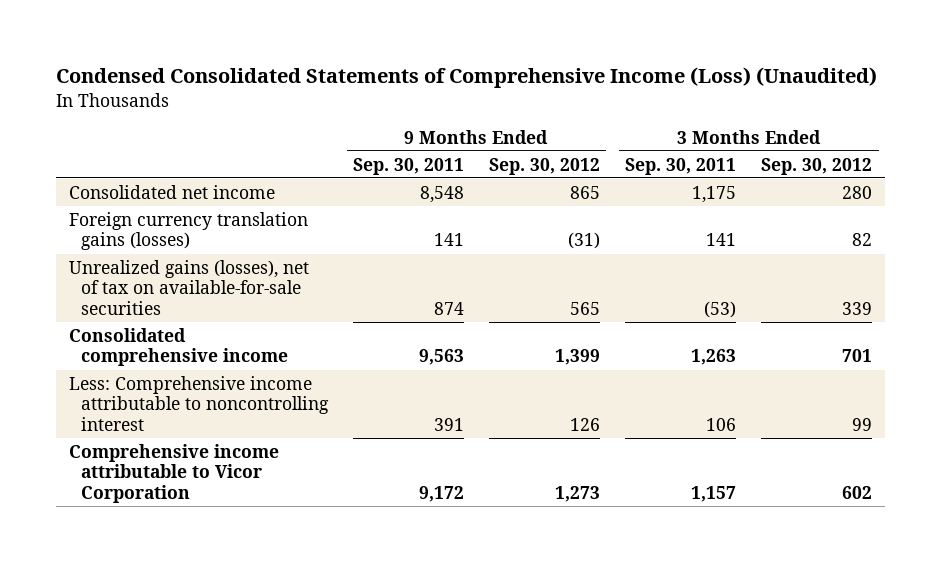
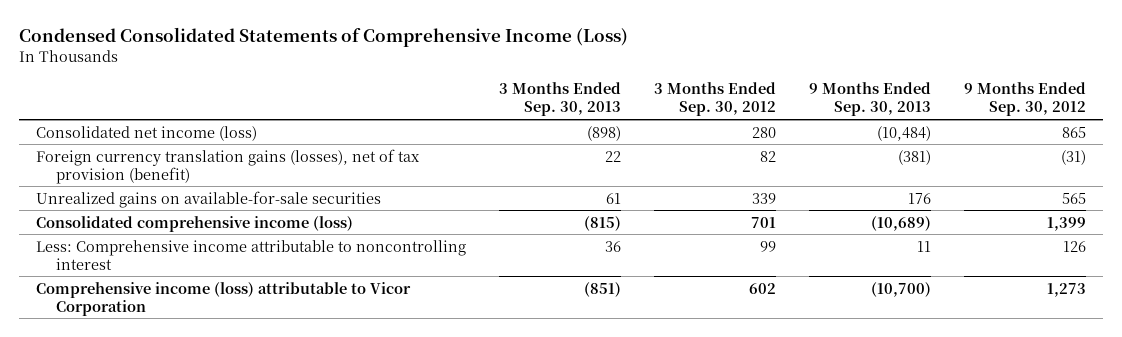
- Condensed Consolidated Statements of Comprehensive Income (Loss) (Unaudited)
+ Condensed Consolidated Statements of Comprehensive Income (Loss)
- | 9 Months Ended Sep. 30, 2011 | 9 Months Ended Sep. 30, 2012 | 3 Months Ended Sep. 30, 2011 | 3 Months Ended Sep. 30, 2012
+ | 3 Months Ended Sep. 30, 2013 | 3 Months Ended Sep. 30, 2012 | 9 Months Ended Sep. 30, 2013 | 9 Months Ended Sep. 30, 2012
- Consolidated net income | 8,548 | 865 | 1,175 | 280
- Foreign currency translation gains (losses) | 141 | (31) | 141 | 82
- Unrealized gains (losses), net of tax on available-for-sale securities | 874 | 565 | (53) | 339
- Consolidated comprehensive income | 9,563 | 1,399 | 1,263 | 701
+ Consolidated net income (loss) | (898) | 280 | (10,484) | 865
+ Foreign currency translation gains (losses), net of tax provision (benefit) | 22 | 82 | (381) | (31)
+ Unrealized gains on available-for-sale securities | 61 | 339 | 176 | 565
+ Consolidated comprehensive income (loss) | (815) | 701 | (10,689) | 1,399
- Comprehensive income attributable to Vicor Corporation | 9,172 | 1,273 | 1,157 | 602
+ Comprehensive income (loss) attributable to Vicor Corporation | (851) | 602 | (10,700) | 1,273

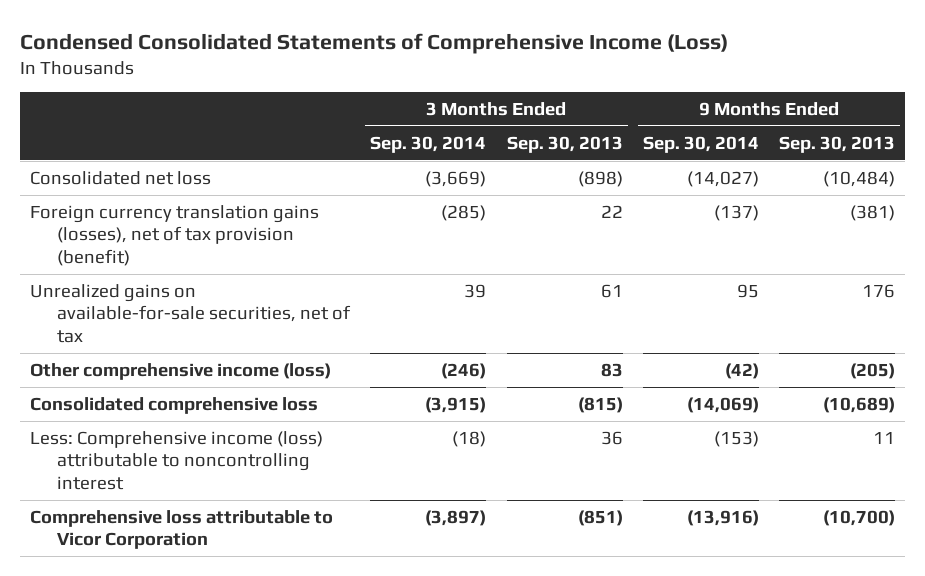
- | 3 Months Ended Sep. 30, 2013 | 3 Months Ended Sep. 30, 2012 | 9 Months Ended Sep. 30, 2013 | 9 Months Ended Sep. 30, 2012
+ | 3 Months Ended Sep. 30, 2014 | 3 Months Ended Sep. 30, 2013 | 9 Months Ended Sep. 30, 2014 | 9 Months Ended Sep. 30, 2013
- Consolidated net income (loss) | (898) | 280 | (10,484) | 865
+ Consolidated net loss | (3,669) | (898) | (14,027) | (10,484)
- Unrealized gains on available-for-sale securities | 61 | 339 | 176 | 565
- Consolidated comprehensive income (loss) | (815) | 701 | (10,689) | 1,399
- Less: Comprehensive income attributable to noncontrolling interest | 36 | 99 | 11 | 126
- Comprehensive income (loss) attributable to Vicor Corporation | (851) | 602 | (10,700) | 1,273
+ Unrealized gains on available-for-sale securities, net of tax | 39 | 61 | 95 | 176
+ Other comprehensive income (loss) | (246) | 83 | (42) | (205)
+ Consolidated comprehensive loss | (3,915) | (815) | (14,069) | (10,689)
+ Less: Comprehensive income (loss) attributable to noncontrolling interest | (18) | 36 | (153) | 11
+ Comprehensive loss attributable to Vicor Corporation | (3,897) | (851) | (13,916) | (10,700)

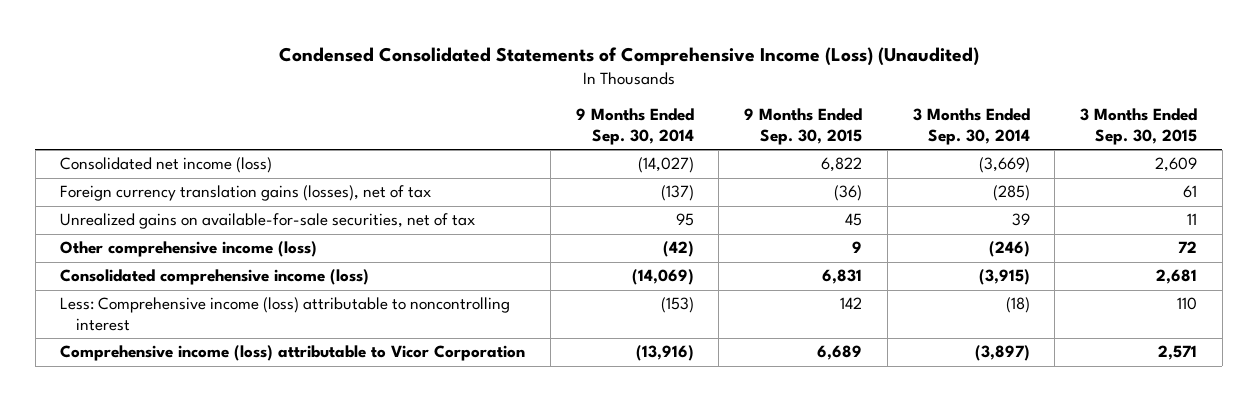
- Condensed Consolidated Statements of Comprehensive Income (Loss)
+ Condensed Consolidated Statements of Comprehensive Income (Loss) (Unaudited)
- | 3 Months Ended Sep. 30, 2014 | 3 Months Ended Sep. 30, 2013 | 9 Months Ended Sep. 30, 2014 | 9 Months Ended Sep. 30, 2013
+ | 9 Months Ended Sep. 30, 2014 | 9 Months Ended Sep. 30, 2015 | 3 Months Ended Sep. 30, 2014 | 3 Months Ended Sep. 30, 2015
- Consolidated net loss | (3,669) | (898) | (14,027) | (10,484)
- Foreign currency translation gains (losses), net of tax provision (benefit) | (285) | 22 | (137) | (381)
+ Consolidated net income (loss) | (14,027) | 6,822 | (3,669) | 2,609
+ Foreign currency translation gains (losses), net of tax | (137) | (36) | (285) | 61
- Consolidated comprehensive loss | (3,915) | (815) | (14,069) | (10,689)
+ Consolidated comprehensive income (loss) | (14,069) | 6,831 | (3,915) | 2,681
- Comprehensive loss attributable to Vicor Corporation | (3,897) | (851) | (13,916) | (10,700)
+ Comprehensive income (loss) attributable to Vicor Corporation | (13,916) | 6,689 | (3,897) | 2,571

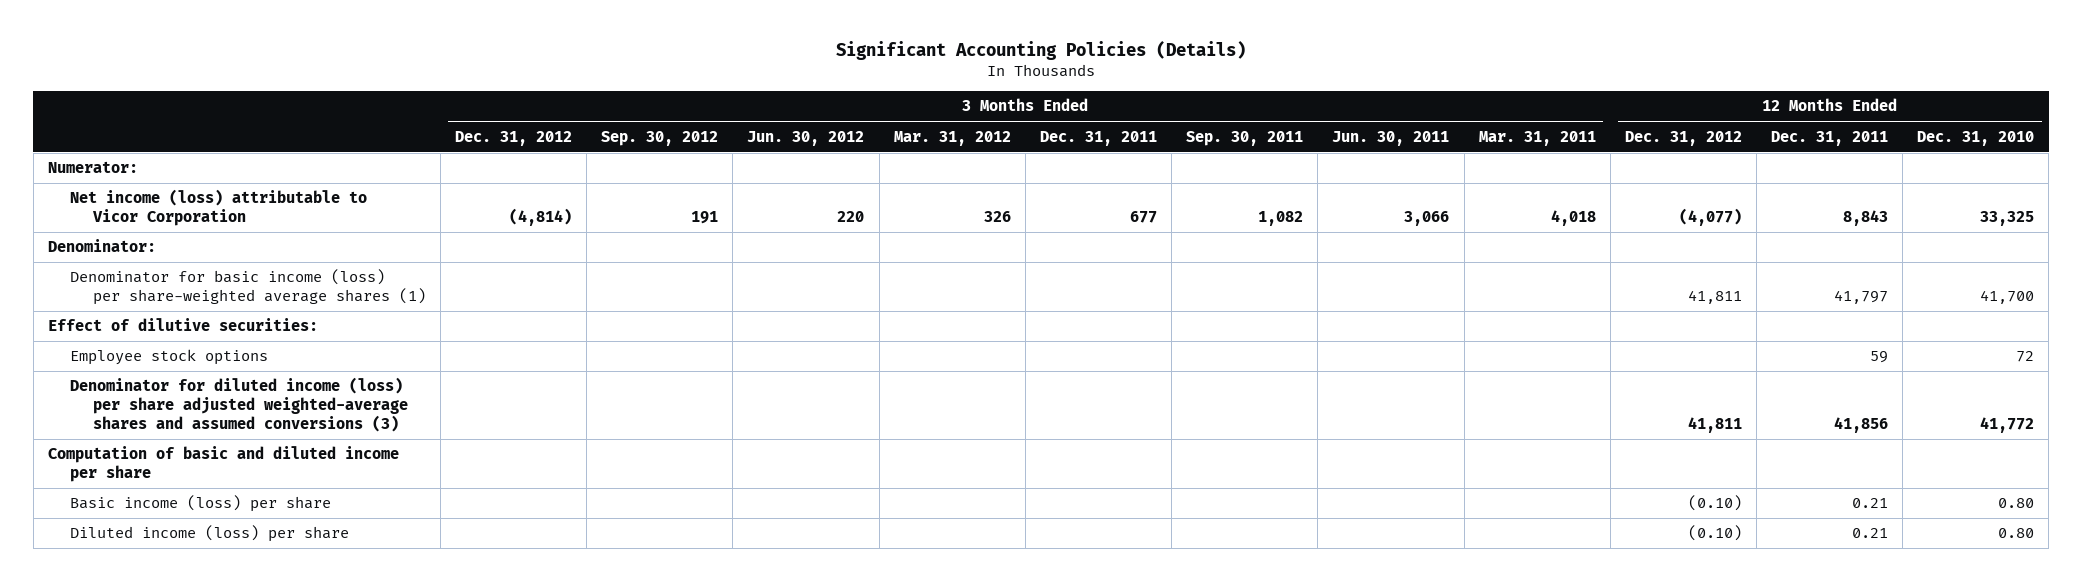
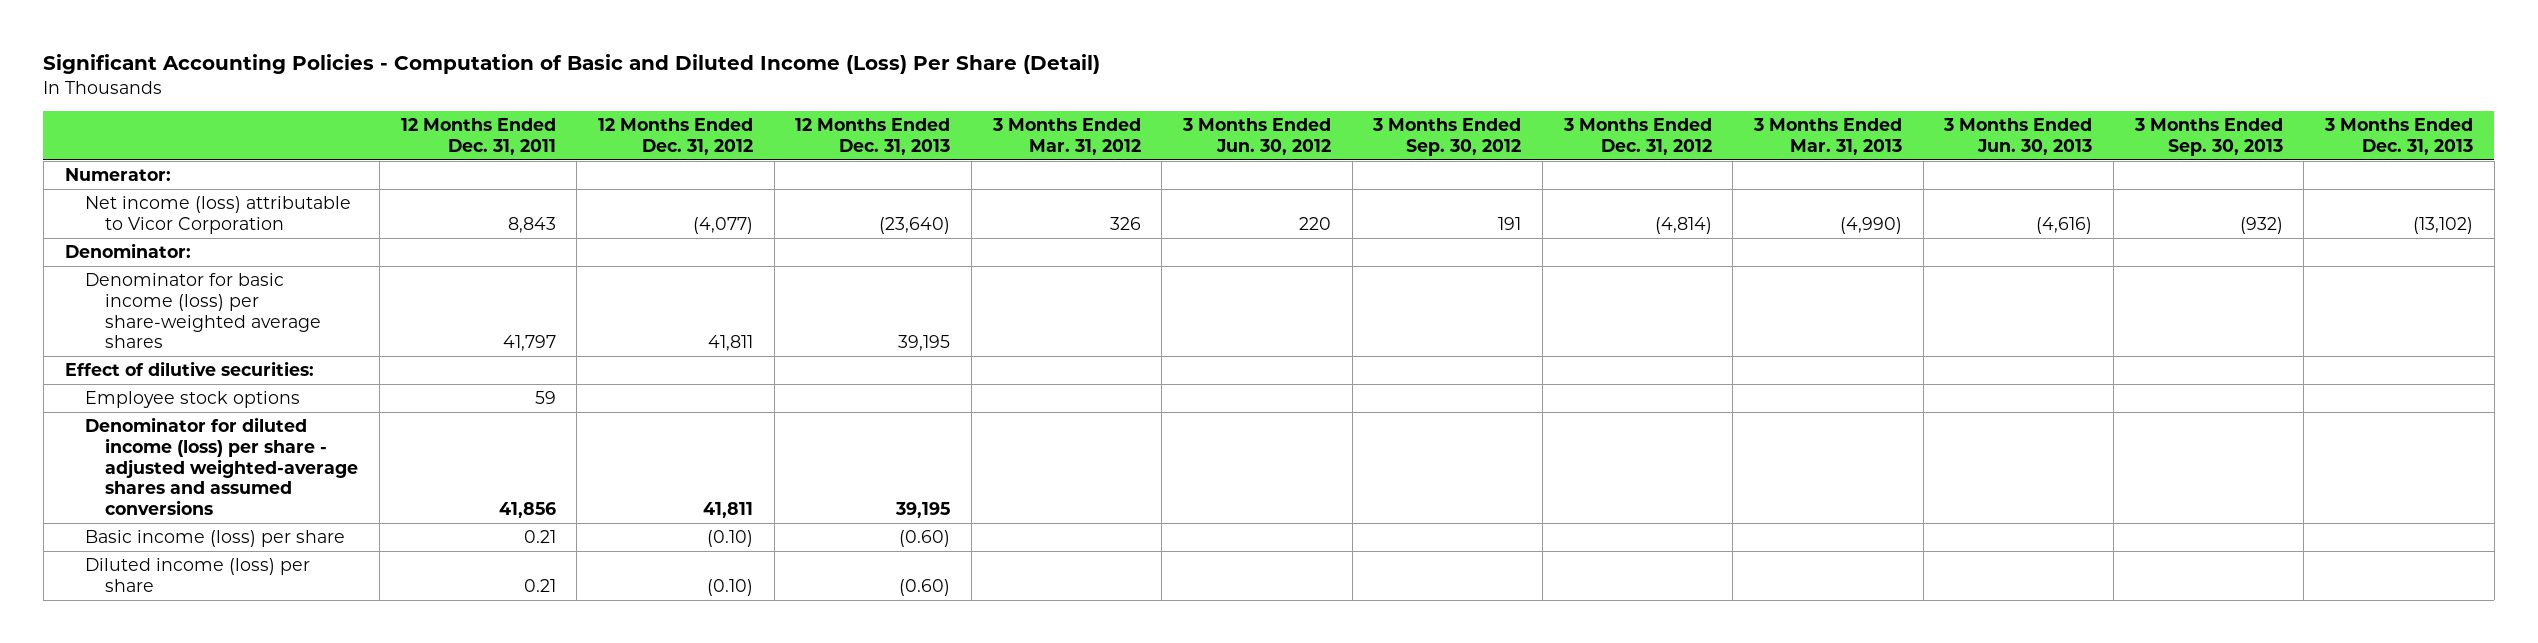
- Significant Accounting Policies (Details)
+ Significant Accounting Policies - Computation of Basic and Diluted Income (Loss) Per Share (Detail)
- | 3 Months Ended Dec. 31, 2012 | 3 Months Ended Sep. 30, 2012 | 3 Months Ended Jun. 30, 2012 | 3 Months Ended Mar. 31, 2012 | 3 Months Ended Dec. 31, 2011 | 3 Months Ended Sep. 30, 2011 | 3 Months Ended Jun. 30, 2011 | 3 Months Ended Mar. 31, 2011 | 12 Months Ended Dec. 31, 2012 | 12 Months Ended Dec. 31, 2011 | 12 Months Ended Dec. 31, 2010
+ | 12 Months Ended Dec. 31, 2011 | 12 Months Ended Dec. 31, 2012 | 12 Months Ended Dec. 31, 2013 | 3 Months Ended Mar. 31, 2012 | 3 Months Ended Jun. 30, 2012 | 3 Months Ended Sep. 30, 2012 | 3 Months Ended Dec. 31, 2012 | 3 Months Ended Mar. 31, 2013 | 3 Months Ended Jun. 30, 2013 | 3 Months Ended Sep. 30, 2013 | 3 Months Ended Dec. 31, 2013
- Denominator for basic income (loss) per share-weighted average shares (1) | | | | | | | | | 41,811 | 41,797 | 41,700
+ Denominator for basic income (loss) per share-weighted average shares | 41,797 | 41,811 | 39,195 | | | | | | | |
- Denominator for diluted income (loss) per share adjusted weighted-average shares and assumed conversions (3) | | | | | | | | | 41,811 | 41,856 | 41,772
- Computation of basic and diluted income per share
+ Denominator for diluted income (loss) per share - adjusted weighted-average shares and assumed conversions | 41,856 | 41,811 | 39,195 | | | | | | | |

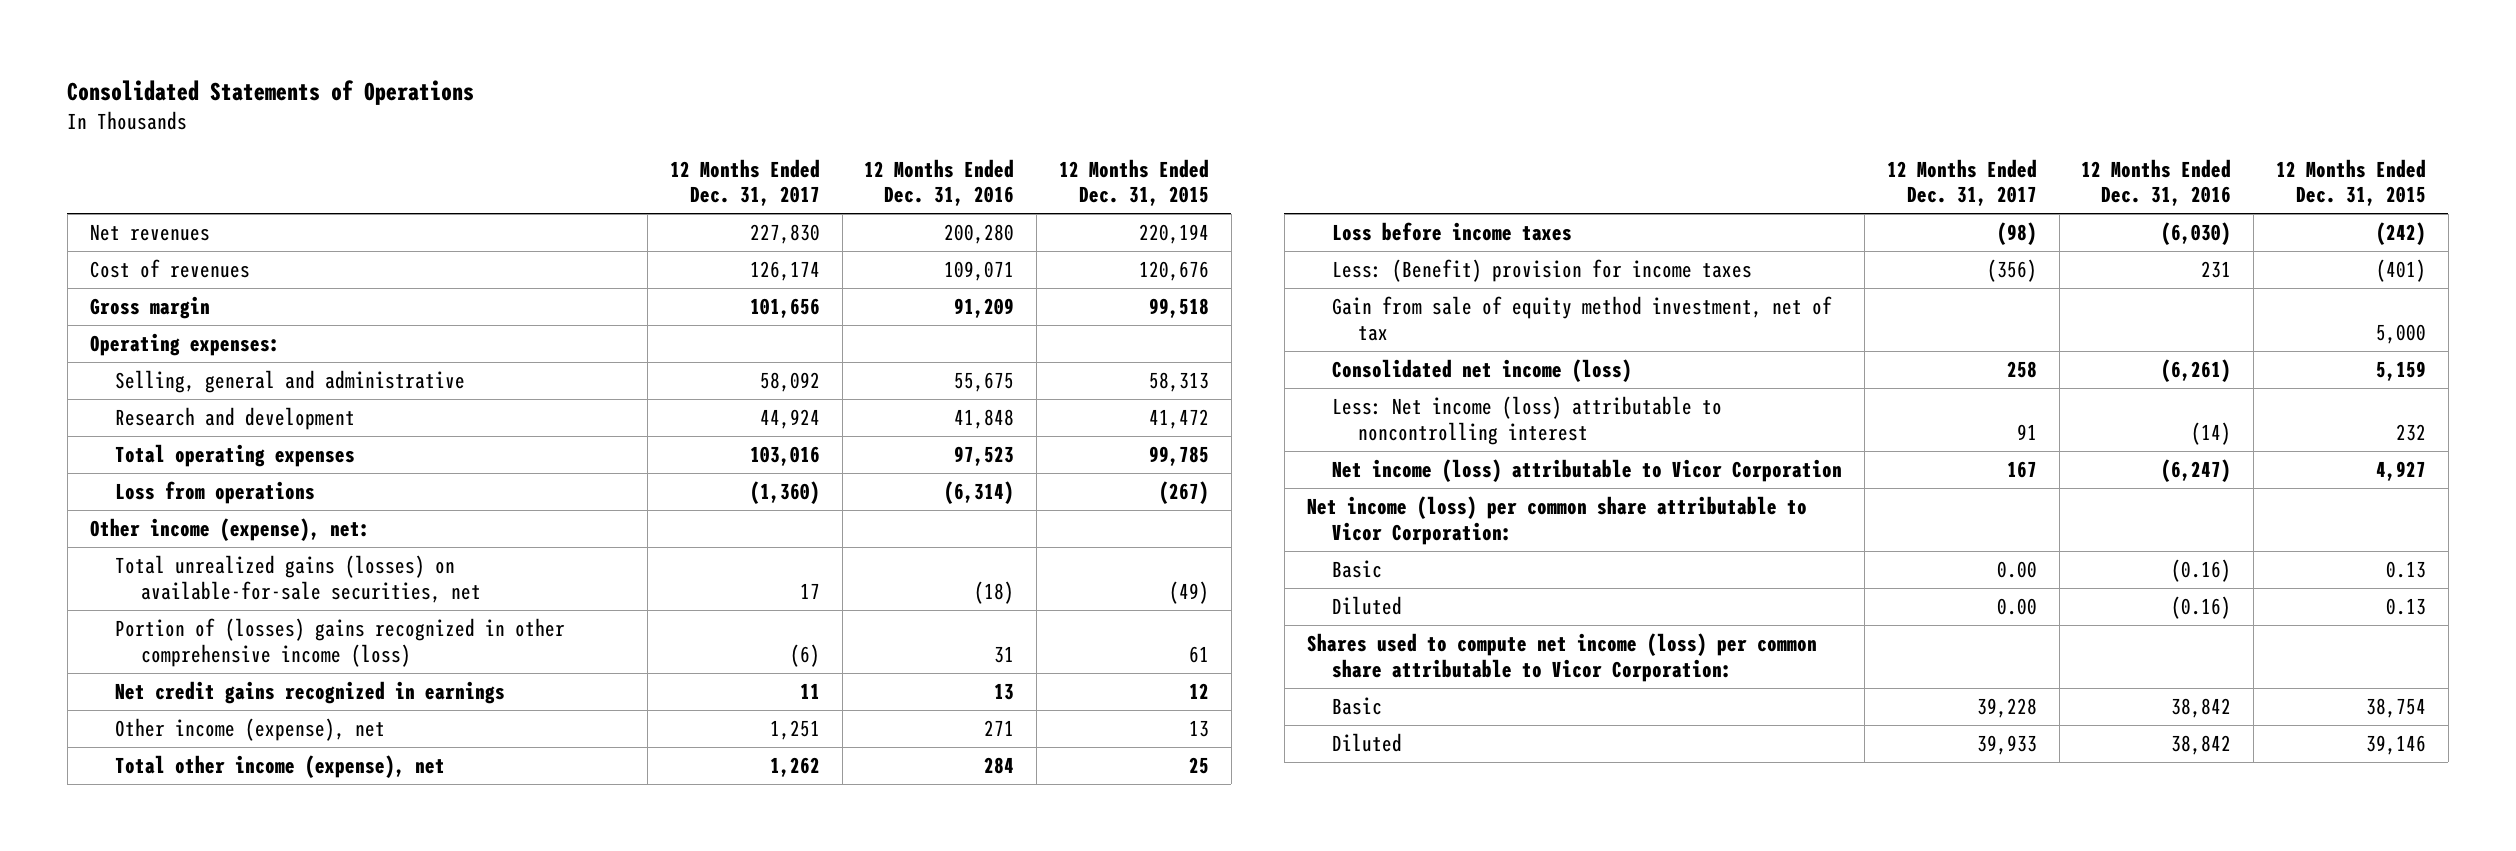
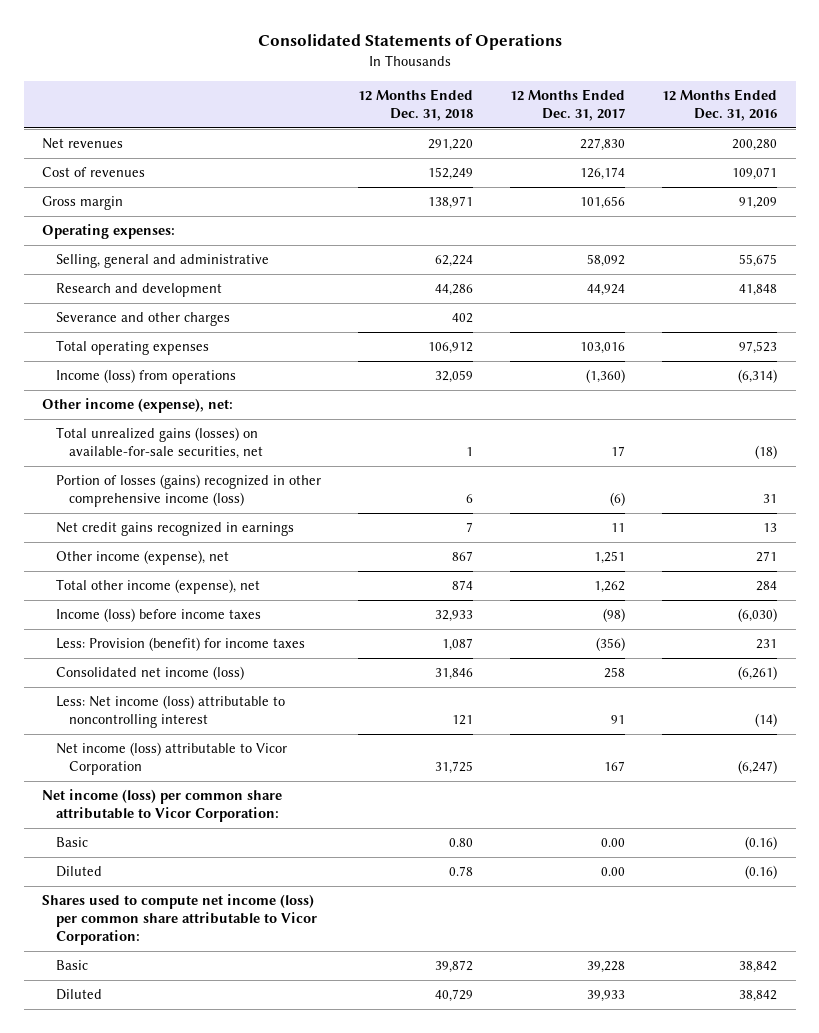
- | 12 Months Ended Dec. 31, 2017 | 12 Months Ended Dec. 31, 2016 | 12 Months Ended Dec. 31, 2015
+ | 12 Months Ended Dec. 31, 2018 | 12 Months Ended Dec. 31, 2017 | 12 Months Ended Dec. 31, 2016
+ Severance and other charges | 402 | |
- Loss from operations | (1,360) | (6,314) | (267)
+ Income (loss) from operations | 32,059 | (1,360) | (6,314)
- Portion of (losses) gains recognized in other comprehensive income (loss) | (6) | 31 | 61
+ Portion of losses (gains) recognized in other comprehensive income (loss) | 6 | (6) | 31
- Loss before income taxes | (98) | (6,030) | (242)
- Less: (Benefit) provision for income taxes | (356) | 231 | (401)
- Gain from sale of equity method investment, net of tax | | | 5,000
+ Income (loss) before income taxes | 32,933 | (98) | (6,030)
+ Less: Provision (benefit) for income taxes | 1,087 | (356) | 231

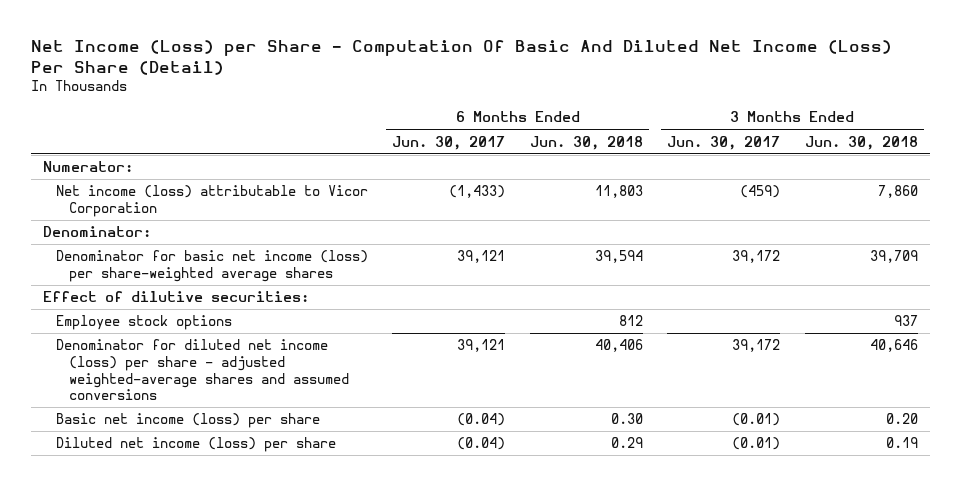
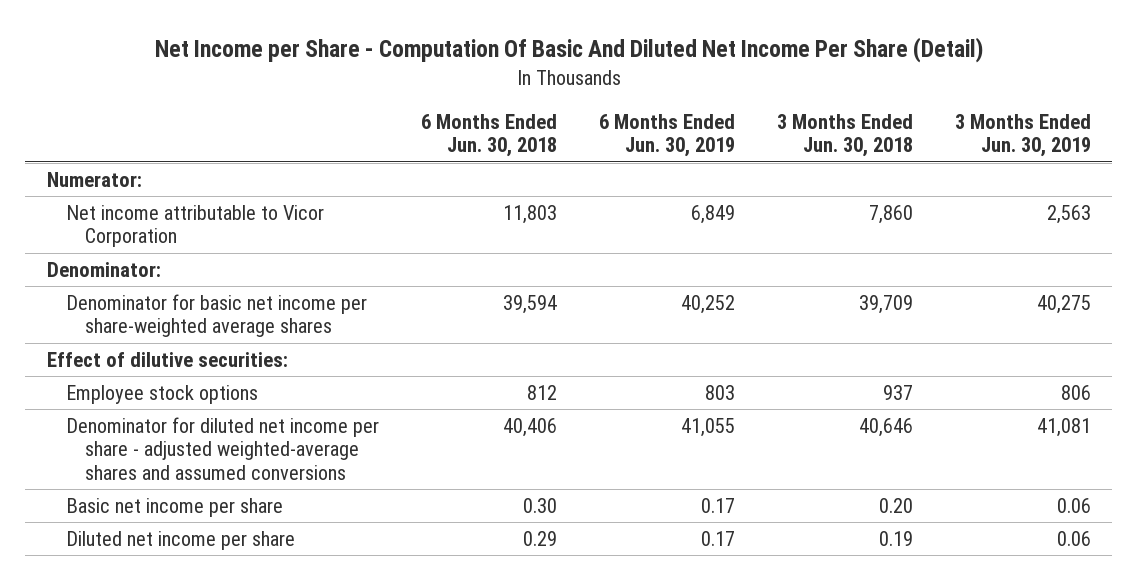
- Net Income (Loss) per Share - Computation Of Basic And Diluted Net Income (Loss) Per Share (Detail)
+ Net Income per Share - Computation Of Basic And Diluted Net Income Per Share (Detail)
- | 6 Months Ended Jun. 30, 2017 | 6 Months Ended Jun. 30, 2018 | 3 Months Ended Jun. 30, 2017 | 3 Months Ended Jun. 30, 2018
+ | 6 Months Ended Jun. 30, 2018 | 6 Months Ended Jun. 30, 2019 | 3 Months Ended Jun. 30, 2018 | 3 Months Ended Jun. 30, 2019
- Net income (loss) attributable to Vicor Corporation | (1,433) | 11,803 | (459) | 7,860
+ Net income attributable to Vicor Corporation | 11,803 | 6,849 | 7,860 | 2,563
- Denominator for basic net income (loss) per share-weighted average shares | 39,121 | 39,594 | 39,172 | 39,709
+ Denominator for basic net income per share-weighted average shares | 39,594 | 40,252 | 39,709 | 40,275
- Denominator for diluted net income (loss) per share - adjusted weighted-average shares and assumed conversions | 39,121 | 40,406 | 39,172 | 40,646
- Basic net income (loss) per share | (0.04) | 0.30 | (0.01) | 0.20
- Diluted net income (loss) per share | (0.04) | 0.29 | (0.01) | 0.19
+ Denominator for diluted net income per share - adjusted weighted-average shares and assumed conversions | 40,406 | 41,055 | 40,646 | 41,081
+ Basic net income per share | 0.30 | 0.17 | 0.20 | 0.06
+ Diluted net income per share | 0.29 | 0.17 | 0.19 | 0.06

